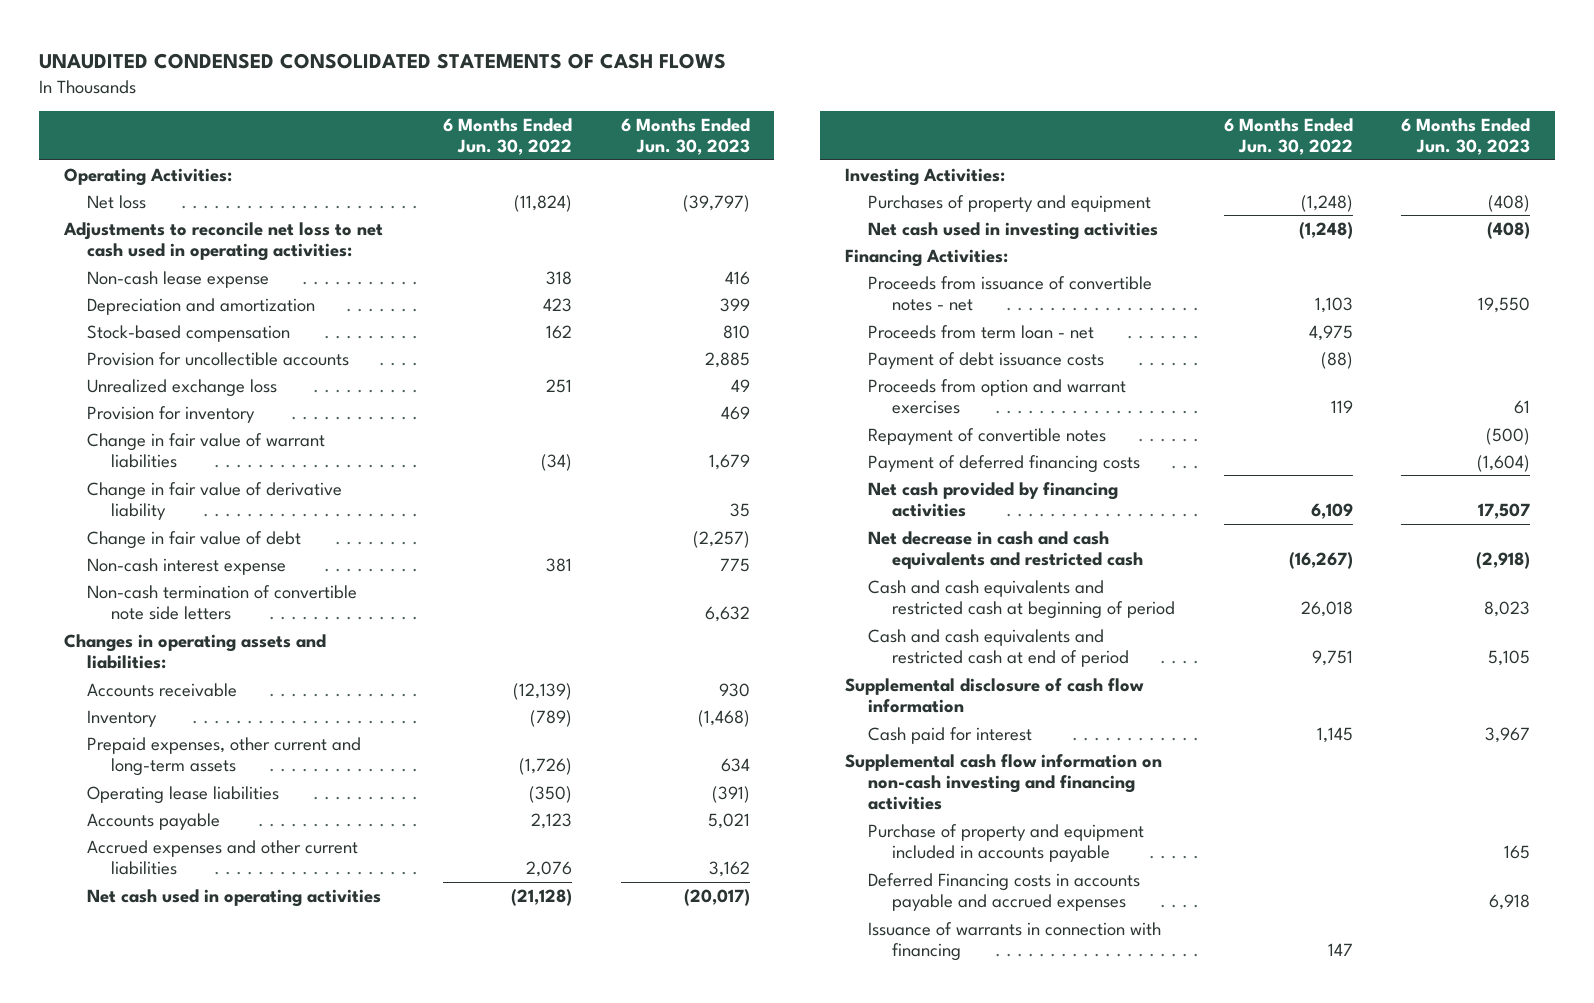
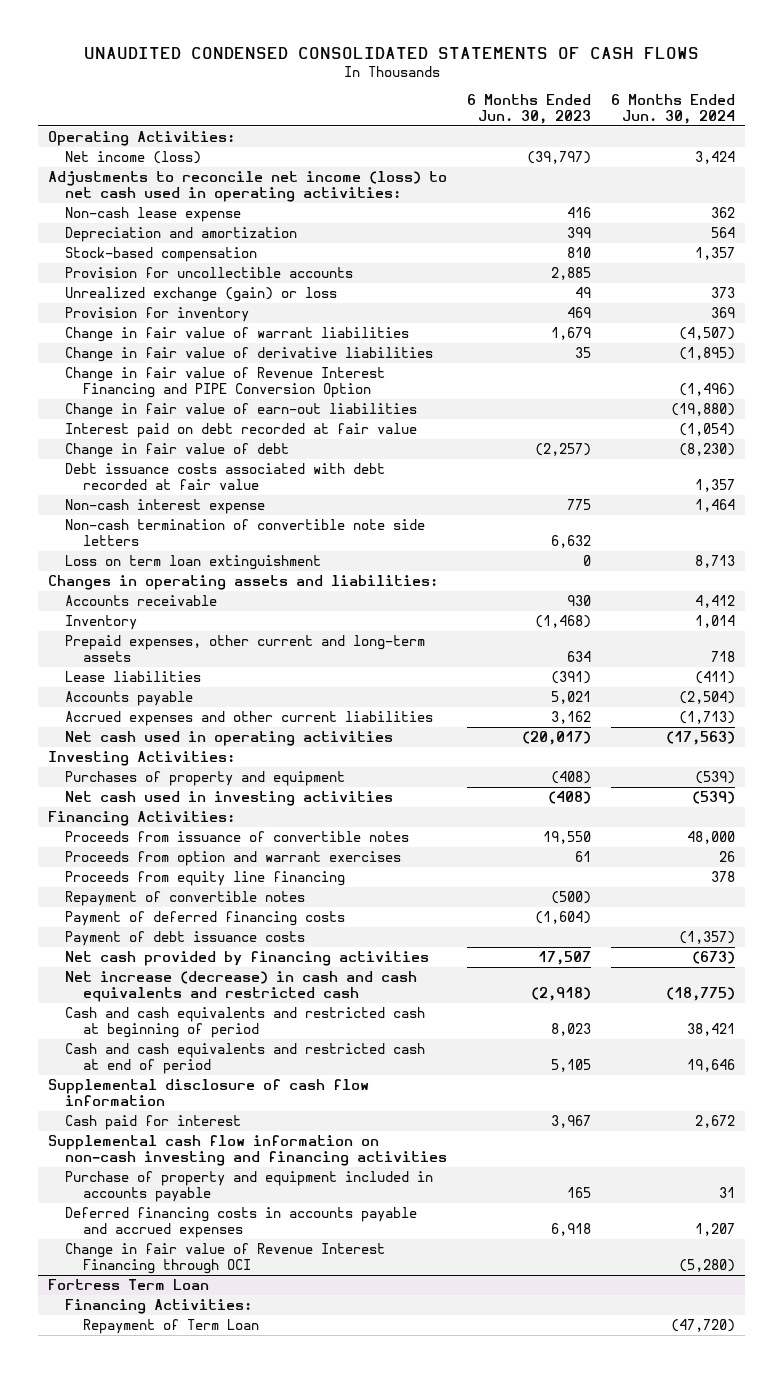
- | 6 Months Ended Jun. 30, 2022 | 6 Months Ended Jun. 30, 2023
+ | 6 Months Ended Jun. 30, 2023 | 6 Months Ended Jun. 30, 2024
- Net loss | (11,824) | (39,797)
- Adjustments to reconcile net loss to net cash used in operating activities:
+ Net income (loss) | (39,797) | 3,424
+ Adjustments to reconcile net income (loss) to net cash used in operating activities:
- Unrealized exchange loss | 251 | 49
+ Unrealized exchange (gain) or loss | 49 | 373
- Change in fair value of derivative liability | | 35
+ Change in fair value of derivative liabilities | 35 | (1,895)
+ Change in fair value of Revenue Interest Financing and PIPE Conversion Option | | (1,496)
+ Change in fair value of earn-out liabilities | | (19,880)
+ Interest paid on debt recorded at fair value | | (1,054)
+ Debt issuance costs associated with debt recorded at fair value | | 1,357
+ Loss on term loan extinguishment | 0 | 8,713
- Operating lease liabilities | (350) | (391)
+ Lease liabilities | (391) | (411)
- Proceeds from issuance of convertible notes - net | 1,103 | 19,550
- Proceeds from term loan - net | 4,975 |
+ Proceeds from issuance of convertible notes | 19,550 | 48,000
+ Proceeds from equity line financing | | 378
moved down: Payment of debt issuance costs | | (1,357)
- Net decrease in cash and cash equivalents and restricted cash | (16,267) | (2,918)
+ Net increase (decrease) in cash and cash equivalents and restricted cash | (2,918) | (18,775)
- Deferred Financing costs in accounts payable and accrued expenses | | 6,918
- Issuance of warrants in connection with financing | 147 |
+ Deferred financing costs in accounts payable and accrued expenses | 6,918 | 1,207
+ Change in fair value of Revenue Interest Financing through OCI | | (5,280)
+ Fortress Term Loan
+ Financing Activities:
+ Repayment of Term Loan | | (47,720)

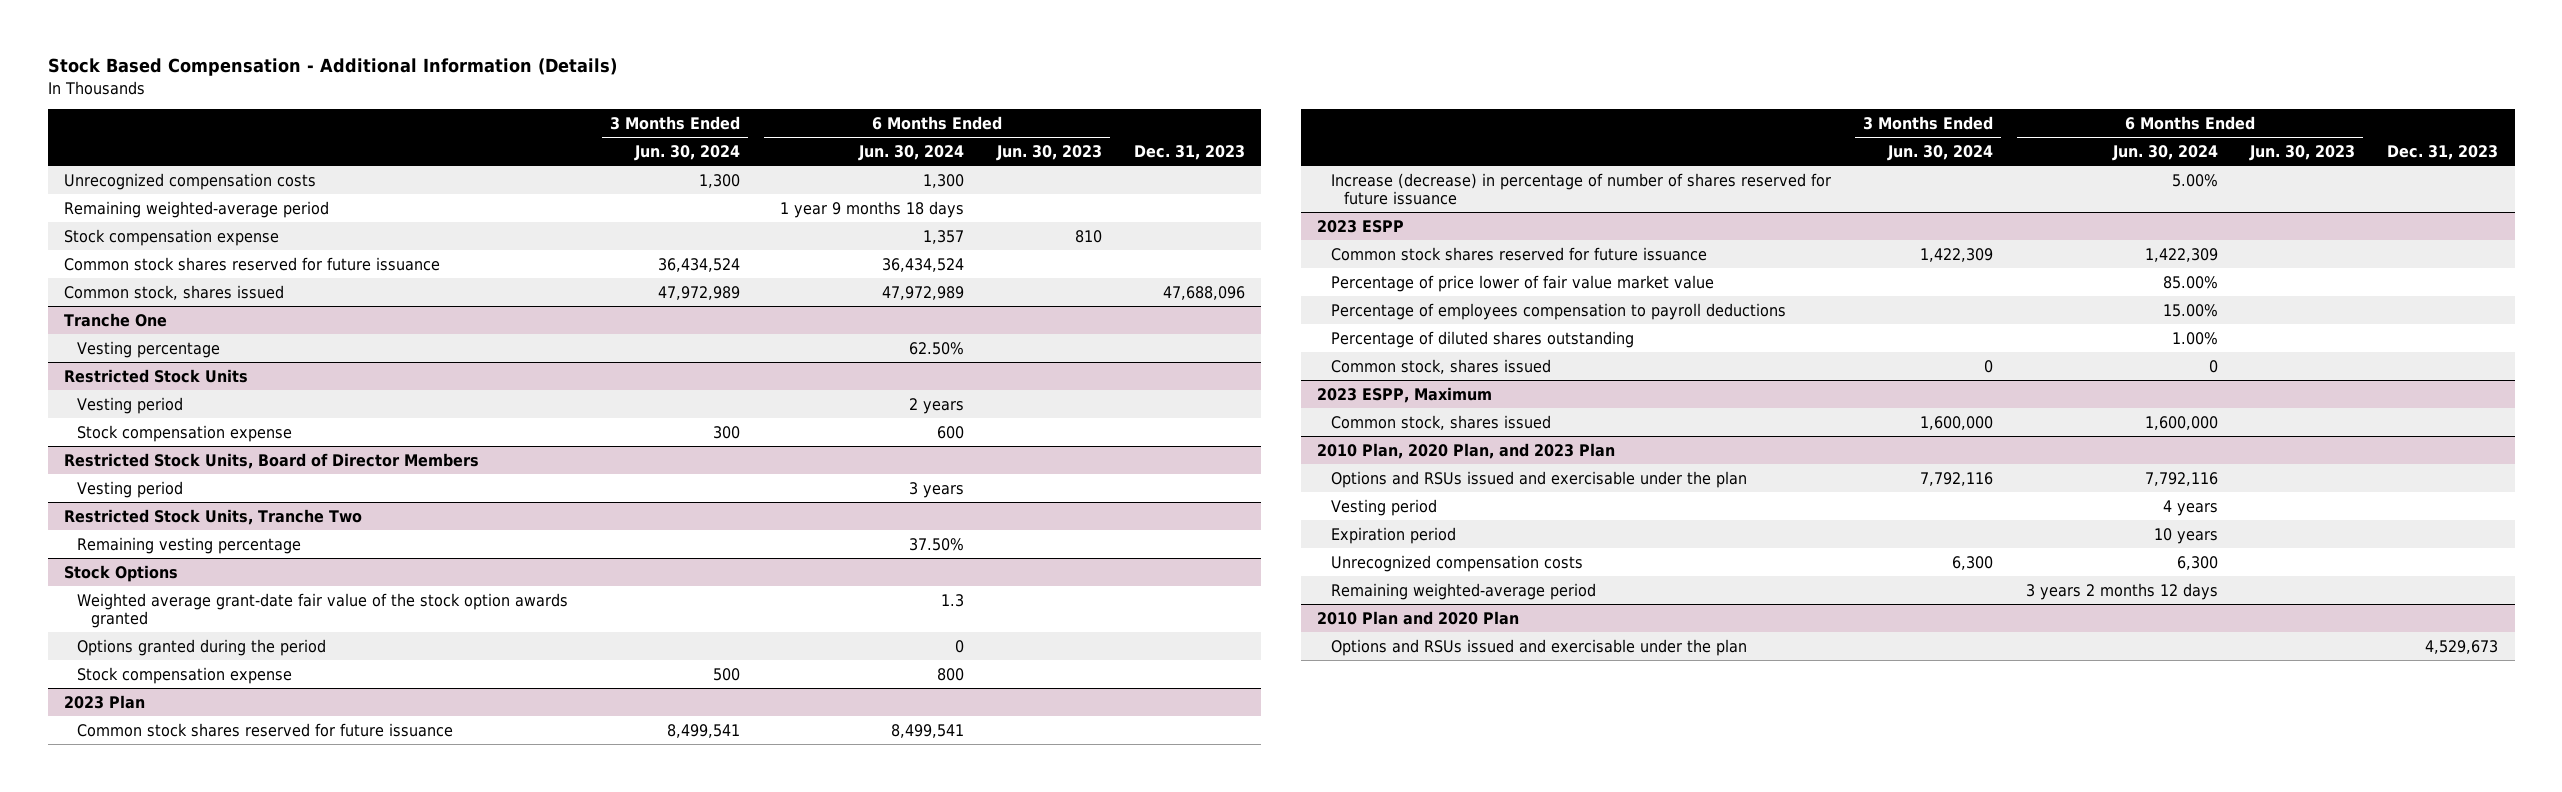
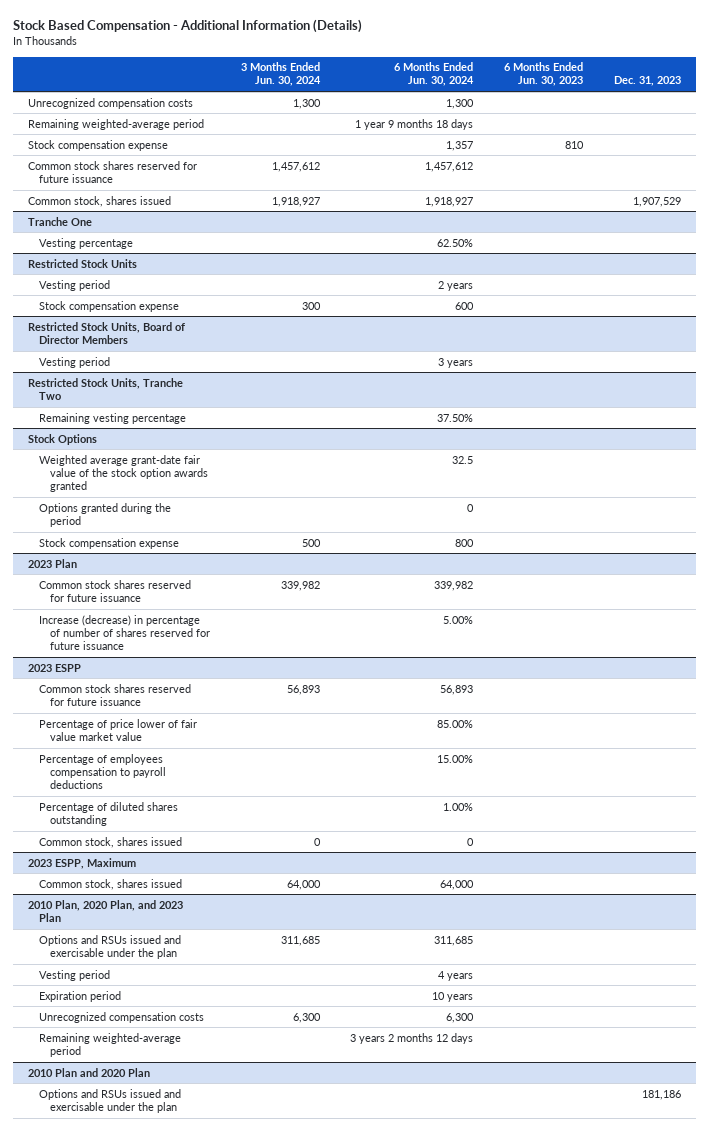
- Common stock shares reserved for future issuance | 36,434,524 | 36,434,524 | |
- Common stock, shares issued | 47,972,989 | 47,972,989 | | 47,688,096
+ Common stock shares reserved for future issuance | 1,457,612 | 1,457,612 | |
+ Common stock, shares issued | 1,918,927 | 1,918,927 | | 1,907,529
@ Stock Options
- Weighted average grant-date fair value of the stock option awards granted | | 1.3 | |
+ Weighted average grant-date fair value of the stock option awards granted | | 32.5 | |
@ 2023 Plan
- Common stock shares reserved for future issuance | 8,499,541 | 8,499,541 | |
+ Common stock shares reserved for future issuance | 339,982 | 339,982 | |
@ 2023 ESPP
- Common stock shares reserved for future issuance | 1,422,309 | 1,422,309 | |
+ Common stock shares reserved for future issuance | 56,893 | 56,893 | |
@ 2023 ESPP, Maximum
- Common stock, shares issued | 1,600,000 | 1,600,000 | |
+ Common stock, shares issued | 64,000 | 64,000 | |
@ 2010 Plan, 2020 Plan, and 2023 Plan
- Options and RSUs issued and exercisable under the plan | 7,792,116 | 7,792,116 | |
+ Options and RSUs issued and exercisable under the plan | 311,685 | 311,685 | |
@ 2010 Plan and 2020 Plan
- Options and RSUs issued and exercisable under the plan | | | | 4,529,673
+ Options and RSUs issued and exercisable under the plan | | | | 181,186

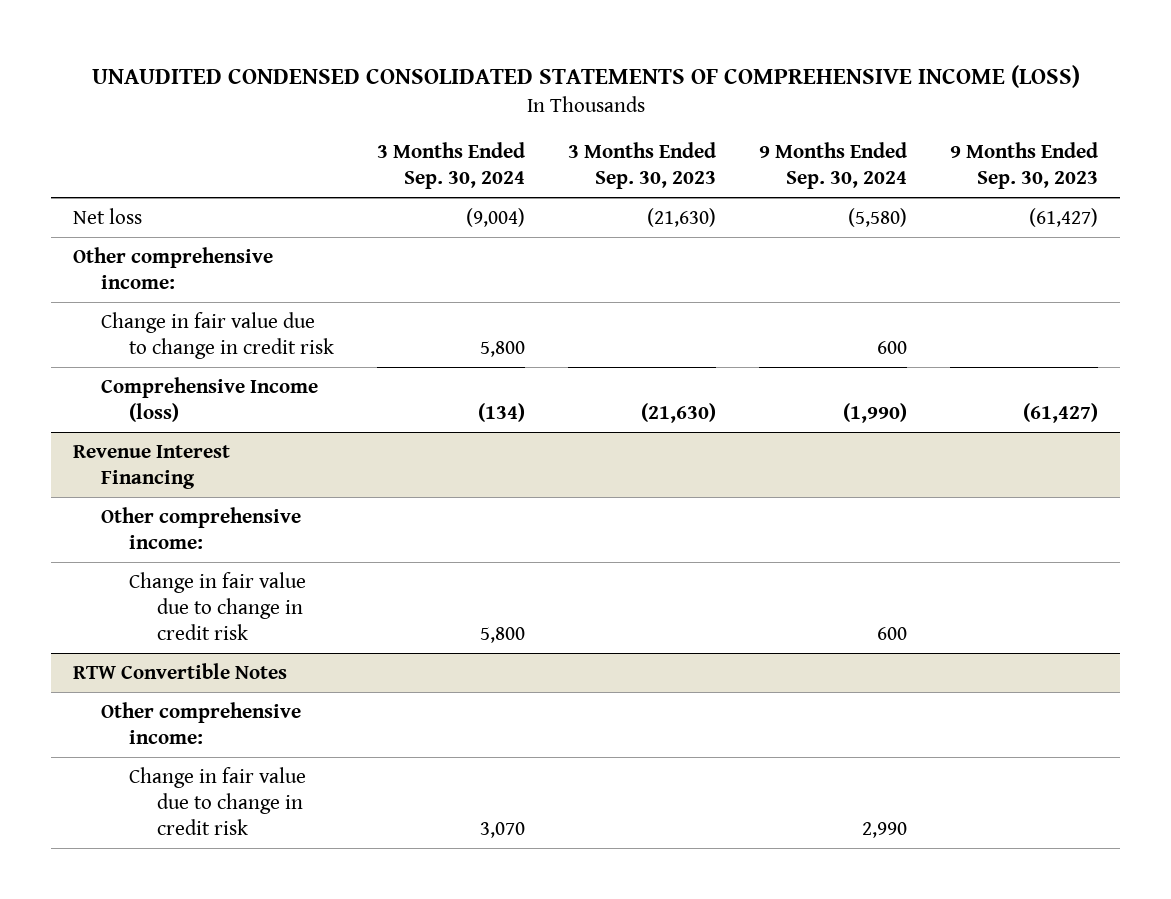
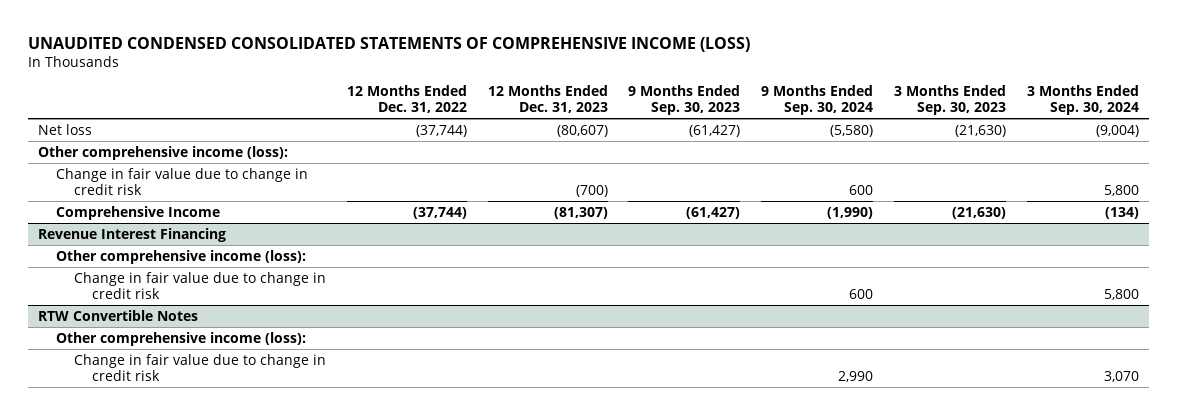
- | 3 Months Ended Sep. 30, 2024 | 3 Months Ended Sep. 30, 2023 | 9 Months Ended Sep. 30, 2024 | 9 Months Ended Sep. 30, 2023
+ | 12 Months Ended Dec. 31, 2022 | 12 Months Ended Dec. 31, 2023 | 9 Months Ended Sep. 30, 2023 | 9 Months Ended Sep. 30, 2024 | 3 Months Ended Sep. 30, 2023 | 3 Months Ended Sep. 30, 2024
- Other comprehensive income:
+ Other comprehensive income (loss):
- Comprehensive Income (loss) | (134) | (21,630) | (1,990) | (61,427)
+ Comprehensive Income | (37,744) | (81,307) | (61,427) | (1,990) | (21,630) | (134)
@ Revenue Interest Financing
- Other comprehensive income:
+ Other comprehensive income (loss):
@ RTW Convertible Notes
- Other comprehensive income:
+ Other comprehensive income (loss):

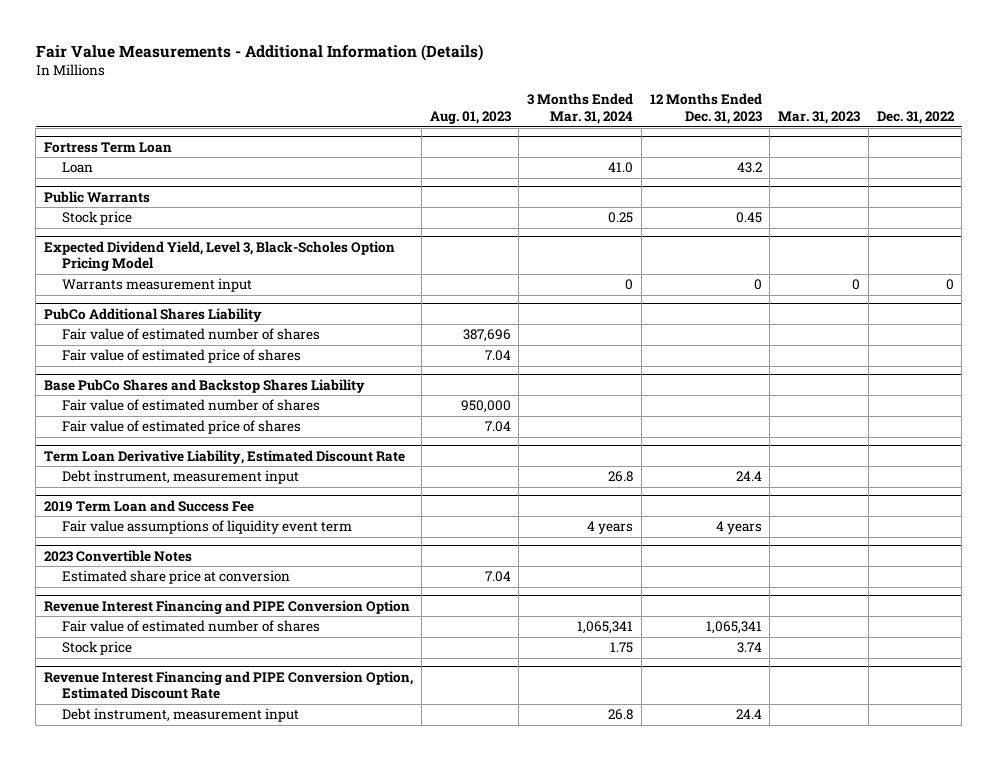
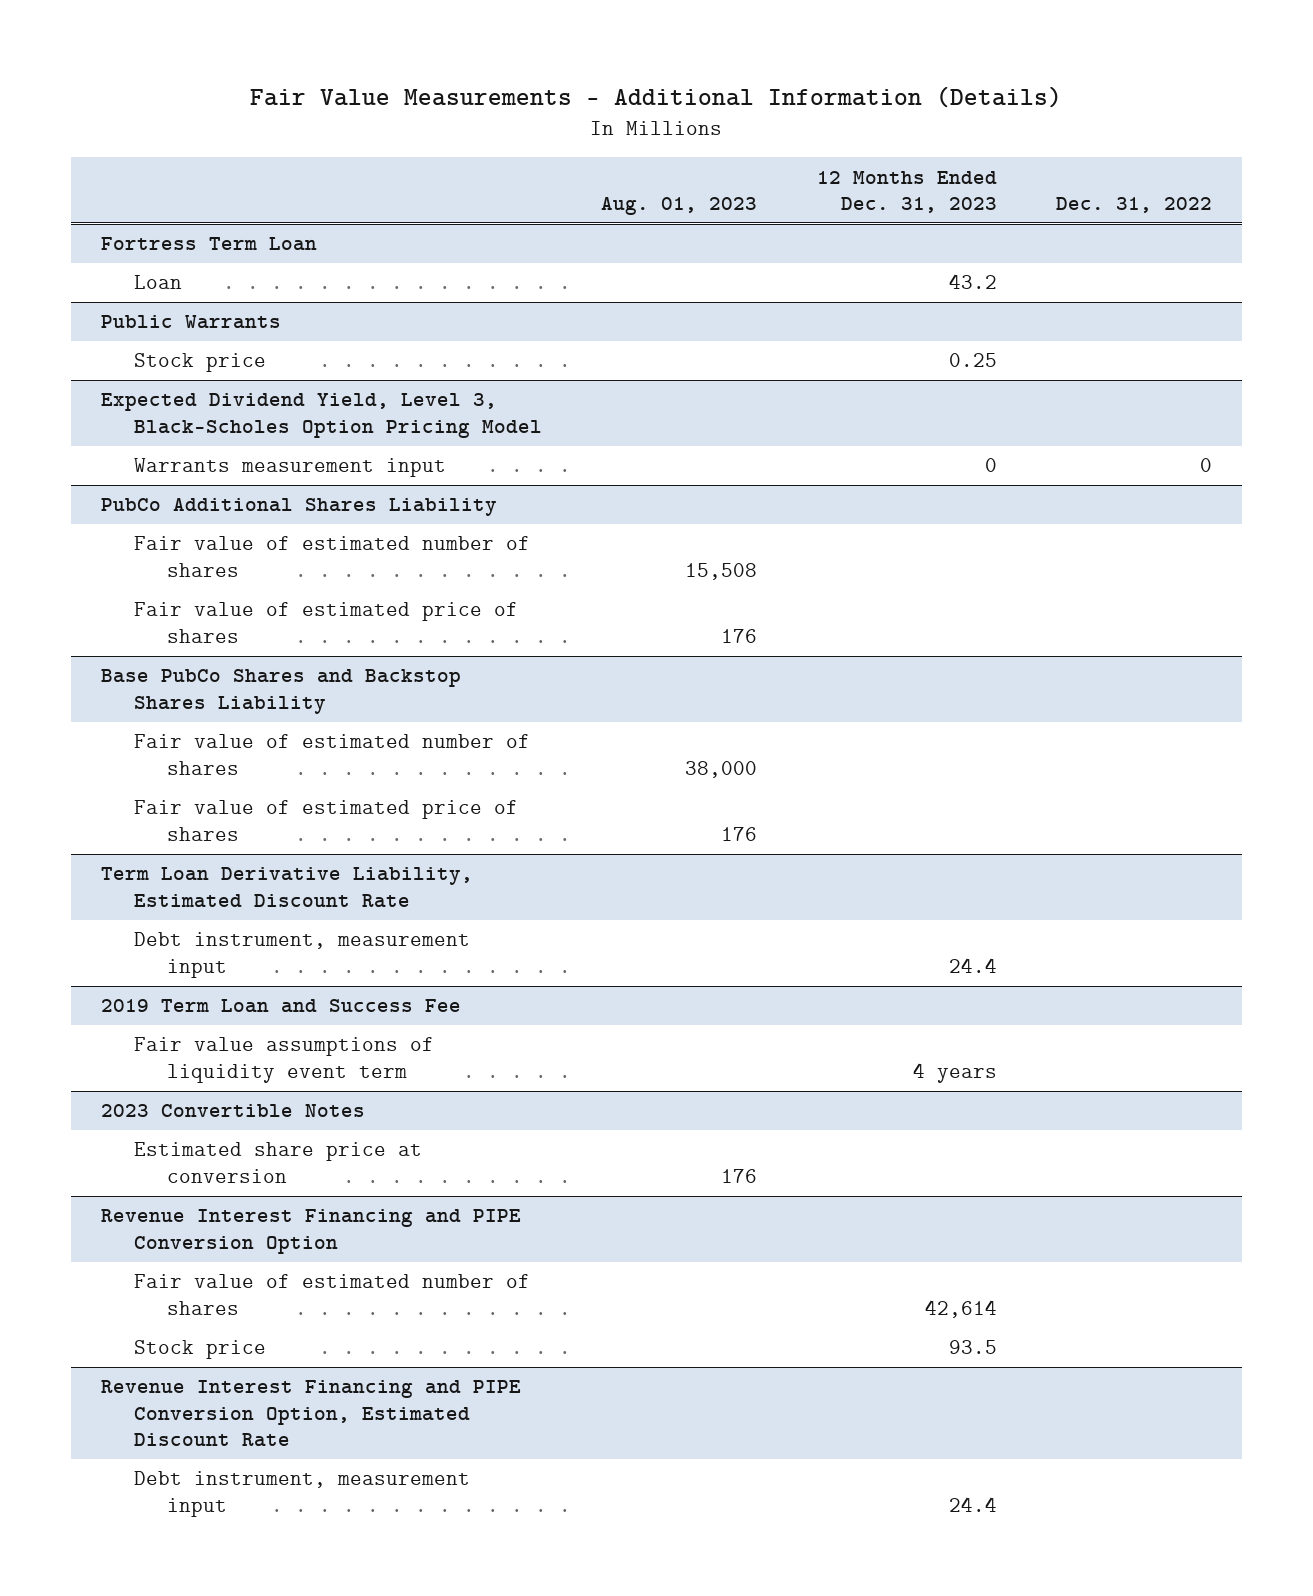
- | Aug. 01, 2023 | 3 Months Ended Mar. 31, 2024 | 12 Months Ended Dec. 31, 2023 | Mar. 31, 2023 | Dec. 31, 2022
+ | Aug. 01, 2023 | 12 Months Ended Dec. 31, 2023 | Dec. 31, 2022
@ Public Warrants
- Stock price | | 0.25 | 0.45 | |
+ Stock price | | 0.25 |
@ PubCo Additional Shares Liability
- Fair value of estimated number of shares | 387,696 | | | |
- Fair value of estimated price of shares | 7.04 | | | |
+ Fair value of estimated number of shares | 15,508 | |
+ Fair value of estimated price of shares | 176 | |
@ Base PubCo Shares and Backstop Shares Liability
- Fair value of estimated number of shares | 950,000 | | | |
- Fair value of estimated price of shares | 7.04 | | | |
+ Fair value of estimated number of shares | 38,000 | |
+ Fair value of estimated price of shares | 176 | |
@ 2023 Convertible Notes
- Estimated share price at conversion | 7.04 | | | |
+ Estimated share price at conversion | 176 | |
@ Revenue Interest Financing and PIPE Conversion Option
- Fair value of estimated number of shares | | 1,065,341 | 1,065,341 | |
- Stock price | | 1.75 | 3.74 | |
+ Fair value of estimated number of shares | | 42,614 |
+ Stock price | | 93.5 |

